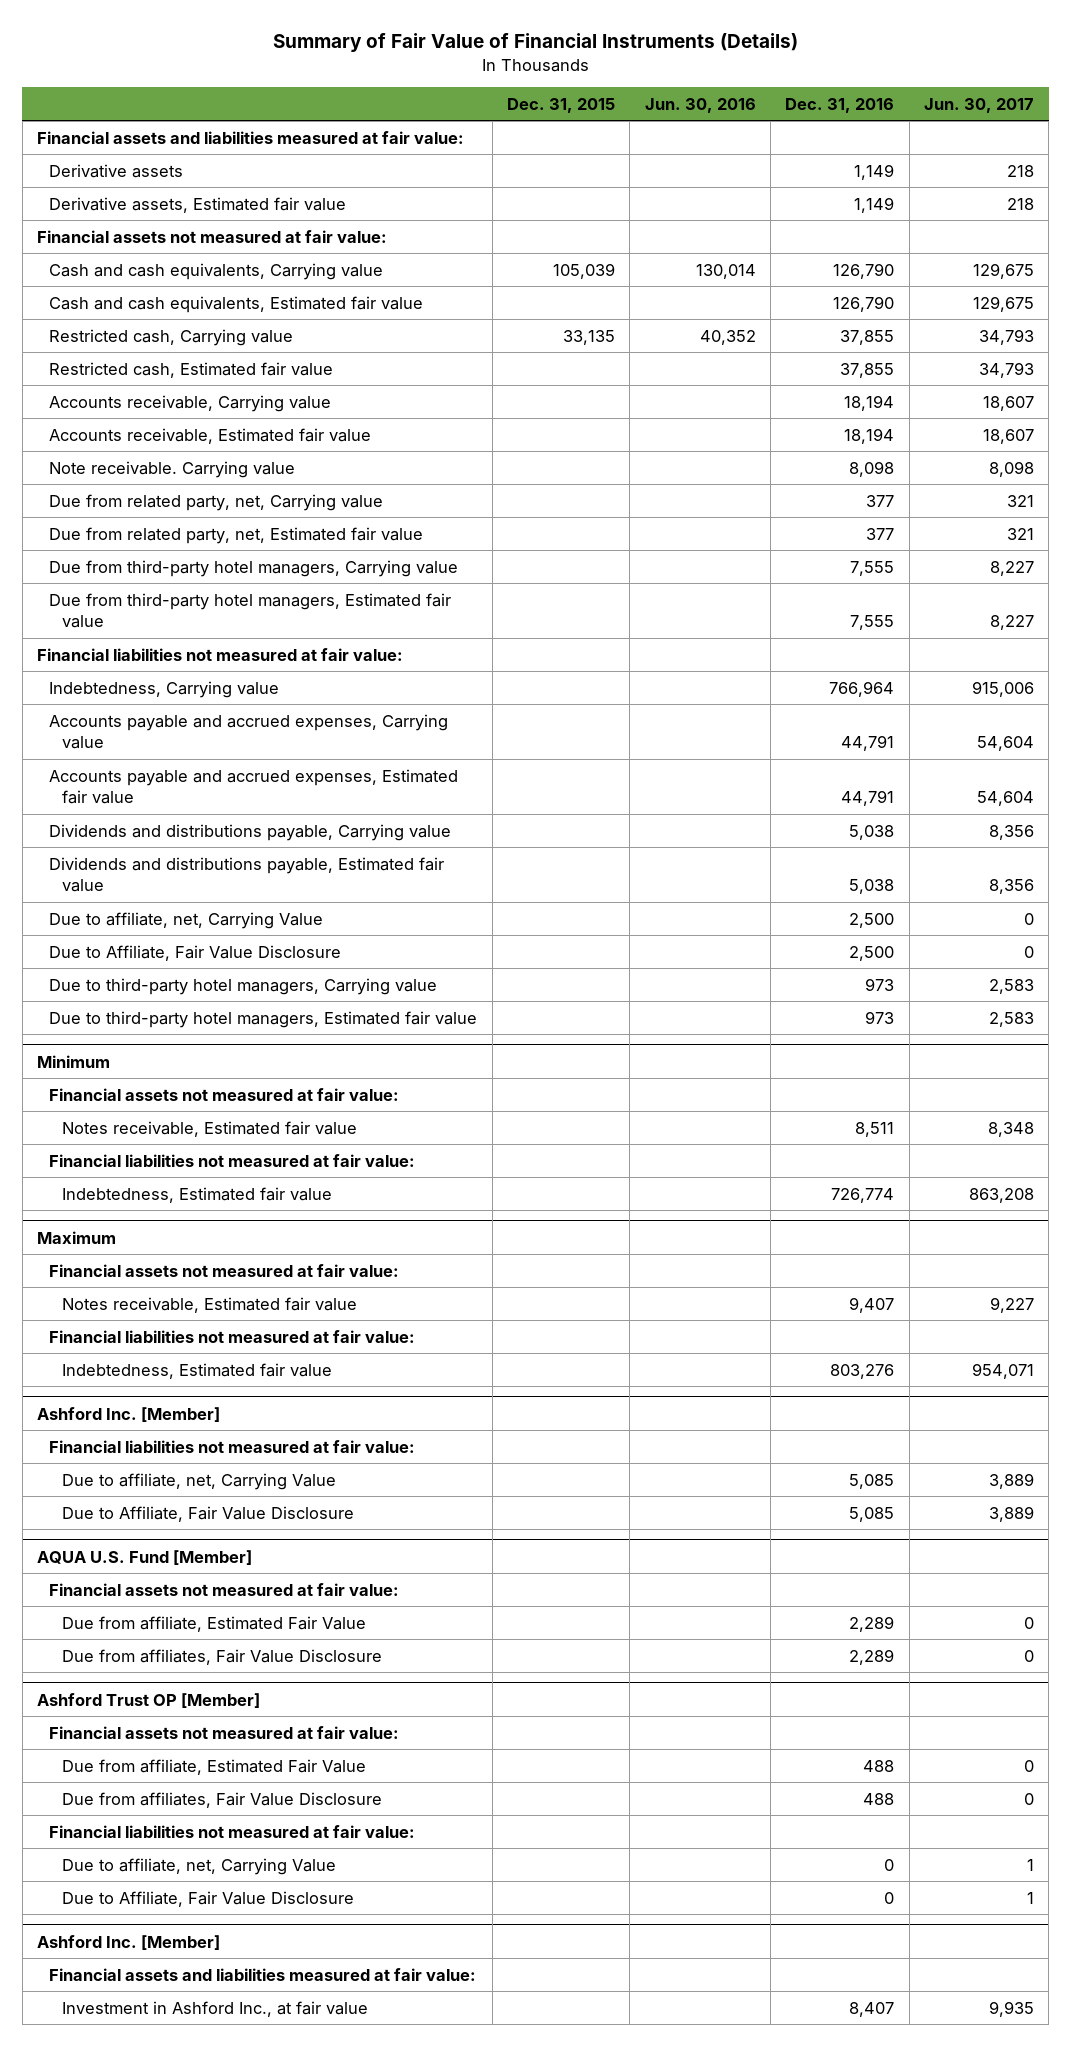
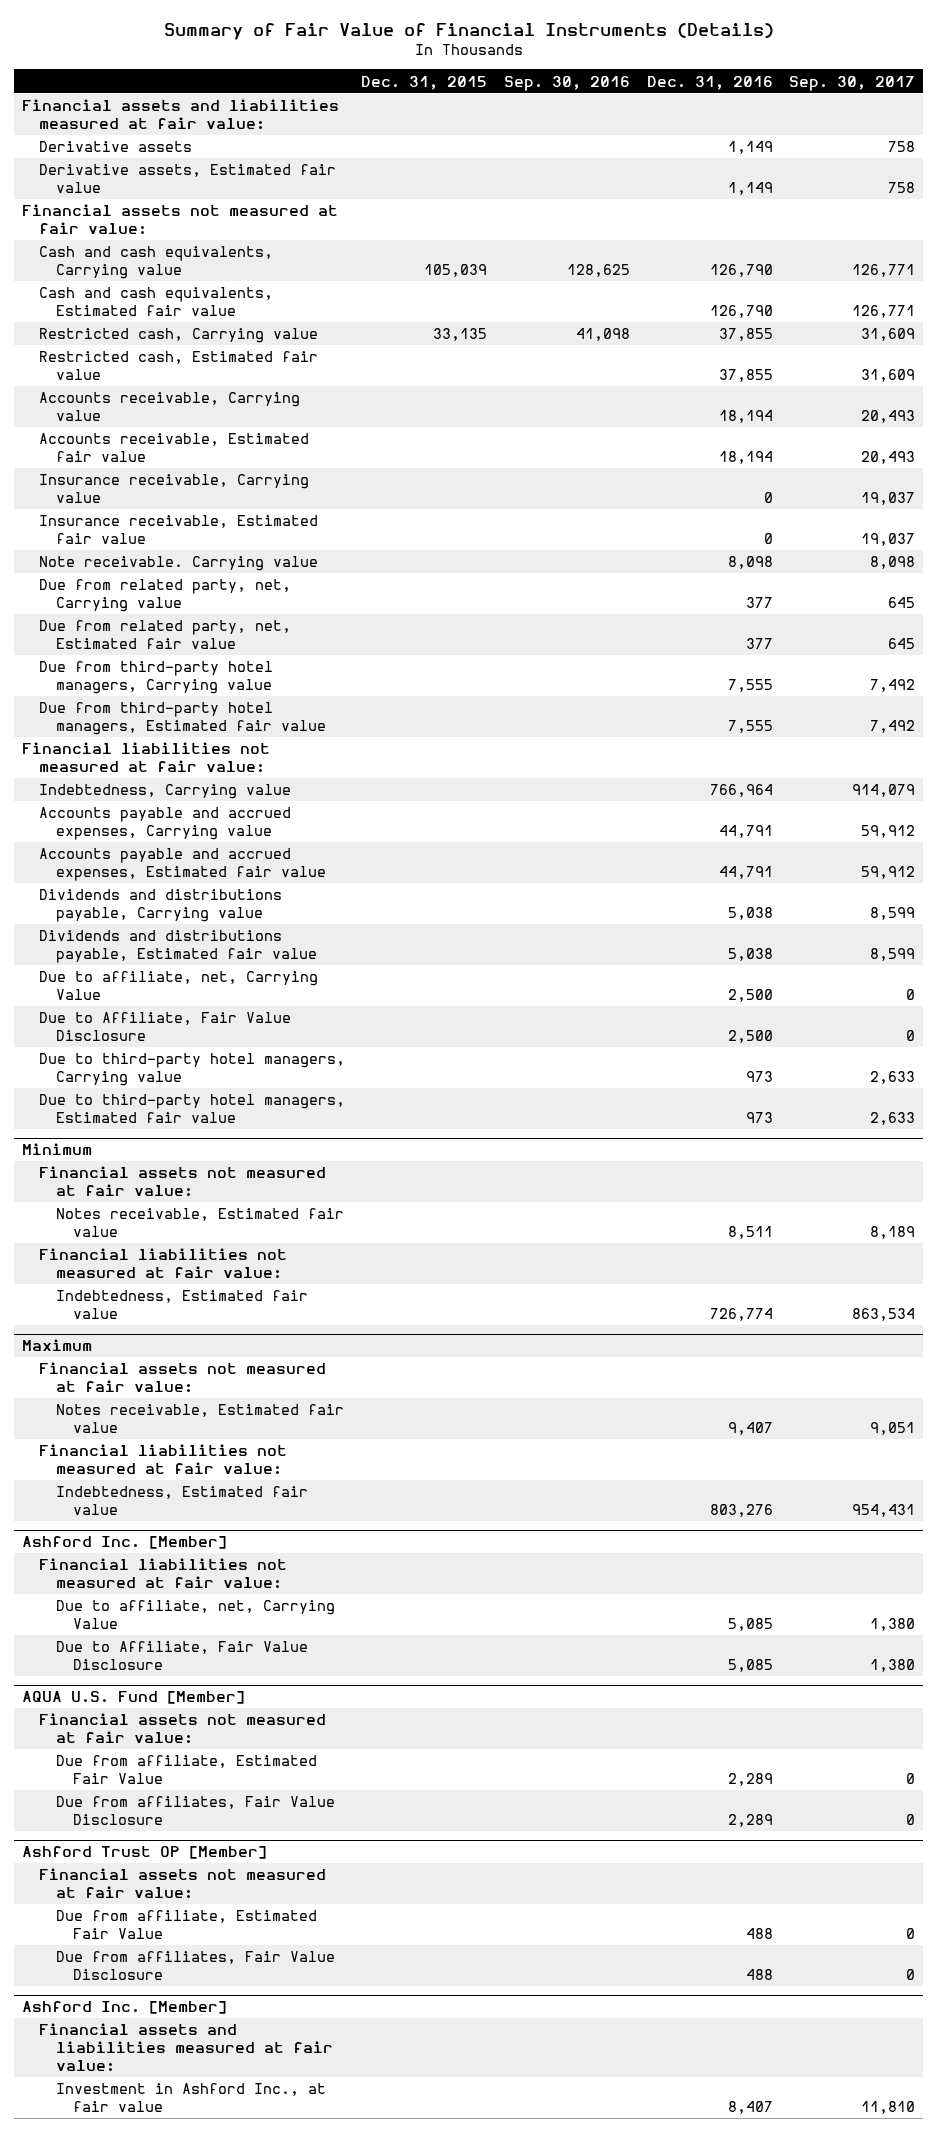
- | Dec. 31, 2015 | Jun. 30, 2016 | Dec. 31, 2016 | Jun. 30, 2017
+ | Dec. 31, 2015 | Sep. 30, 2016 | Dec. 31, 2016 | Sep. 30, 2017
+ Insurance receivable, Carrying value | | | 0 | 19,037
+ Insurance receivable, Estimated fair value | | | 0 | 19,037
@ Ashford Trust OP [Member]
- Financial liabilities not measured at fair value:
- Due to affiliate, net, Carrying Value | | | 0 | 1
- Due to Affiliate, Fair Value Disclosure | | | 0 | 1

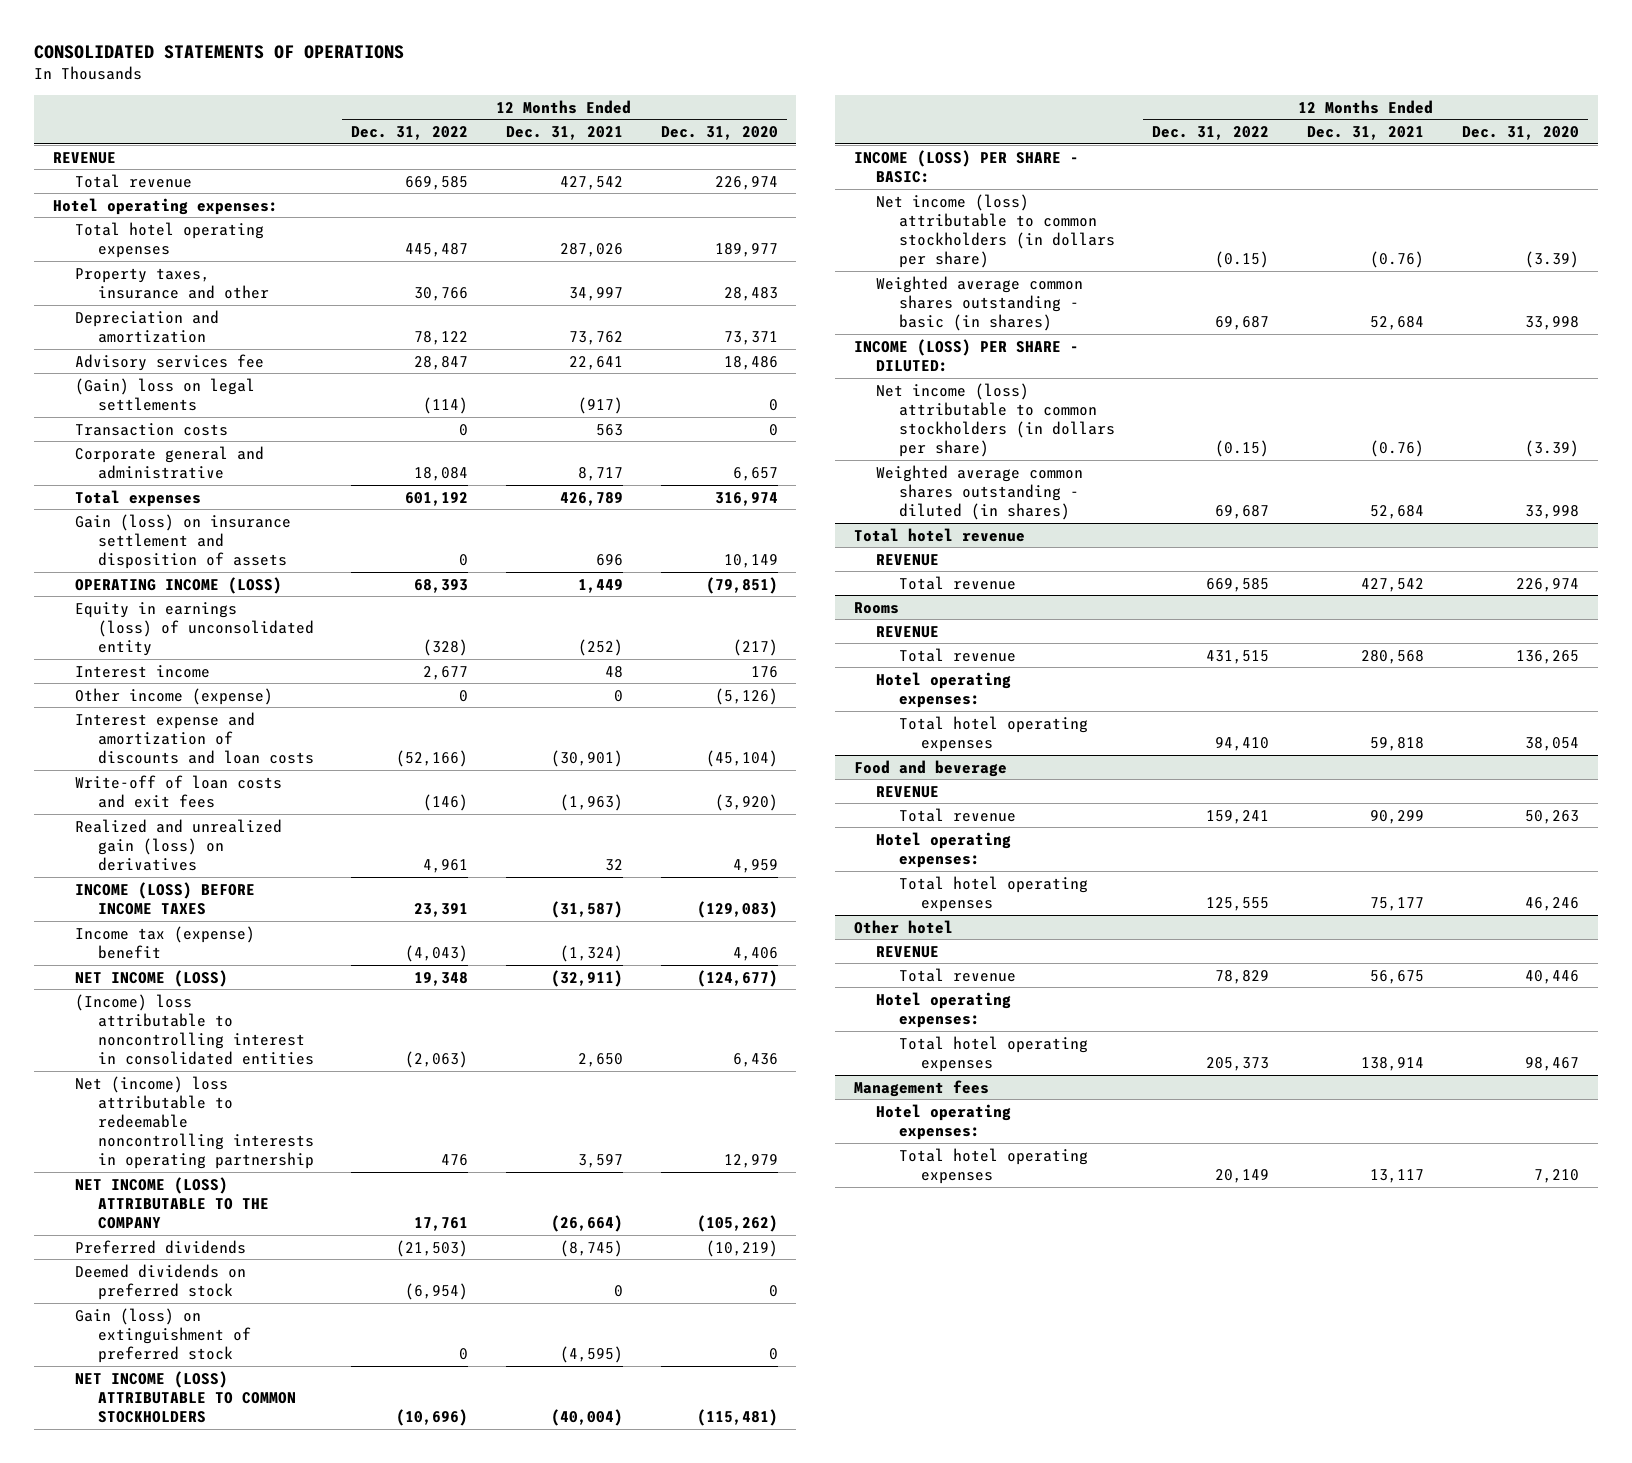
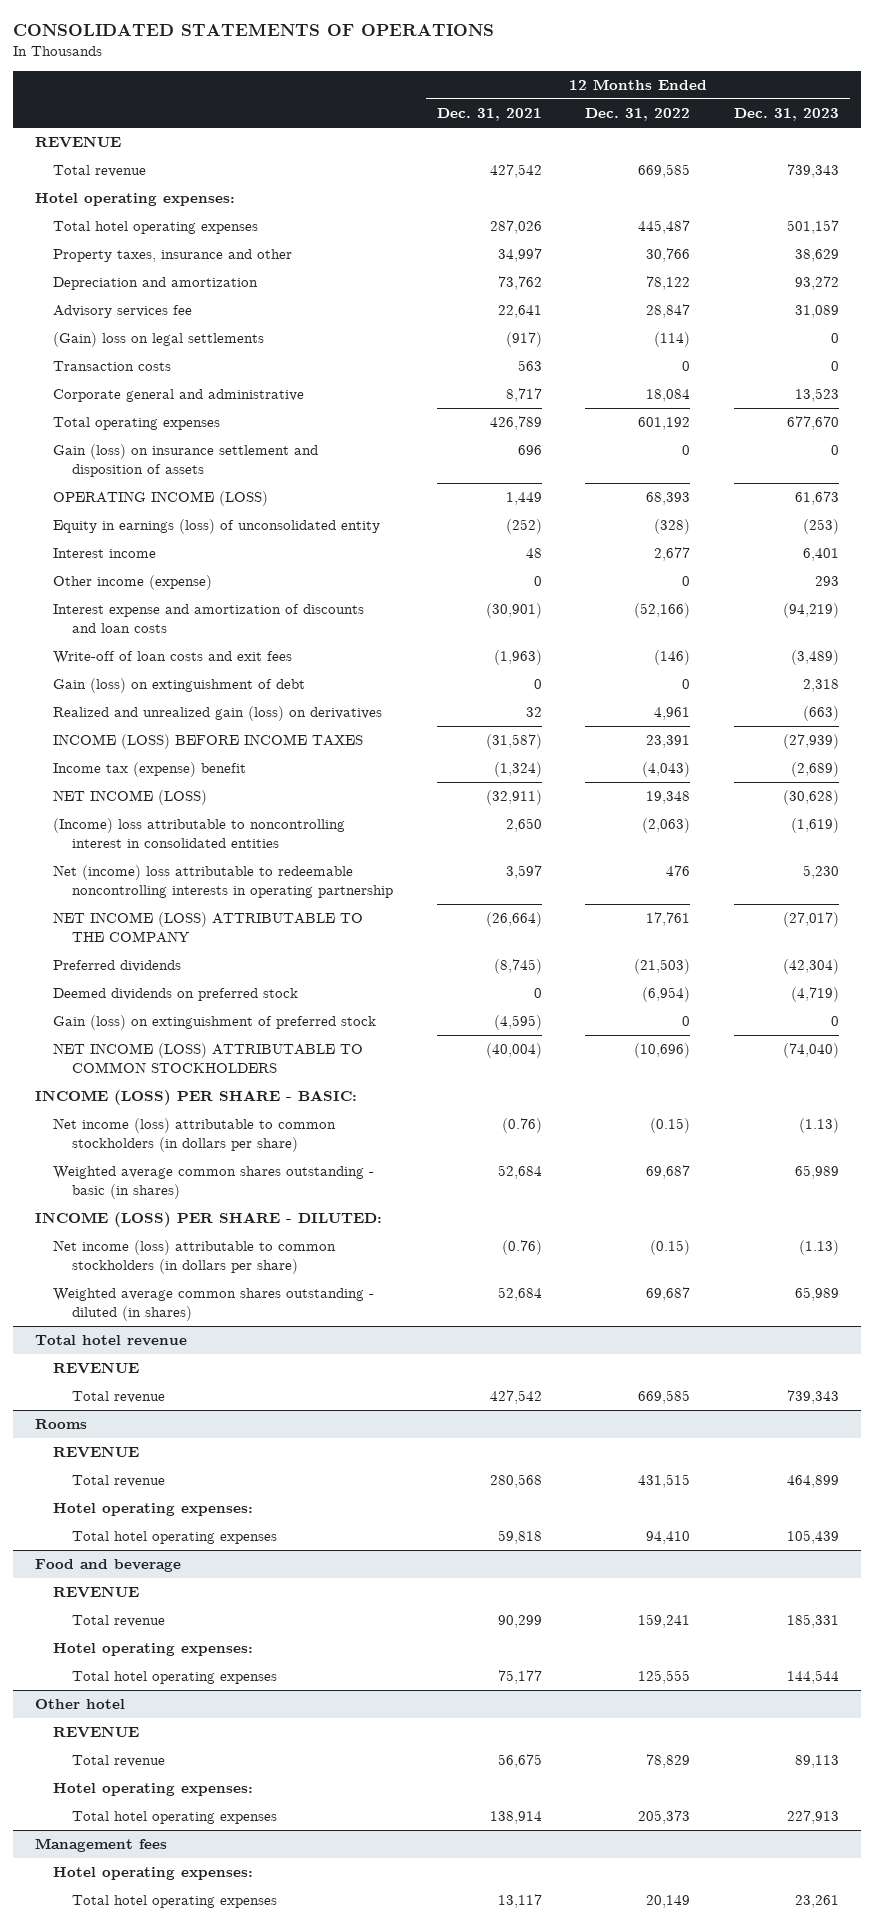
- | 12 Months Ended Dec. 31, 2022 | 12 Months Ended Dec. 31, 2021 | 12 Months Ended Dec. 31, 2020
+ | 12 Months Ended Dec. 31, 2021 | 12 Months Ended Dec. 31, 2022 | 12 Months Ended Dec. 31, 2023
- Total expenses | 601,192 | 426,789 | 316,974
+ Total operating expenses | 426,789 | 601,192 | 677,670
+ Gain (loss) on extinguishment of debt | 0 | 0 | 2,318

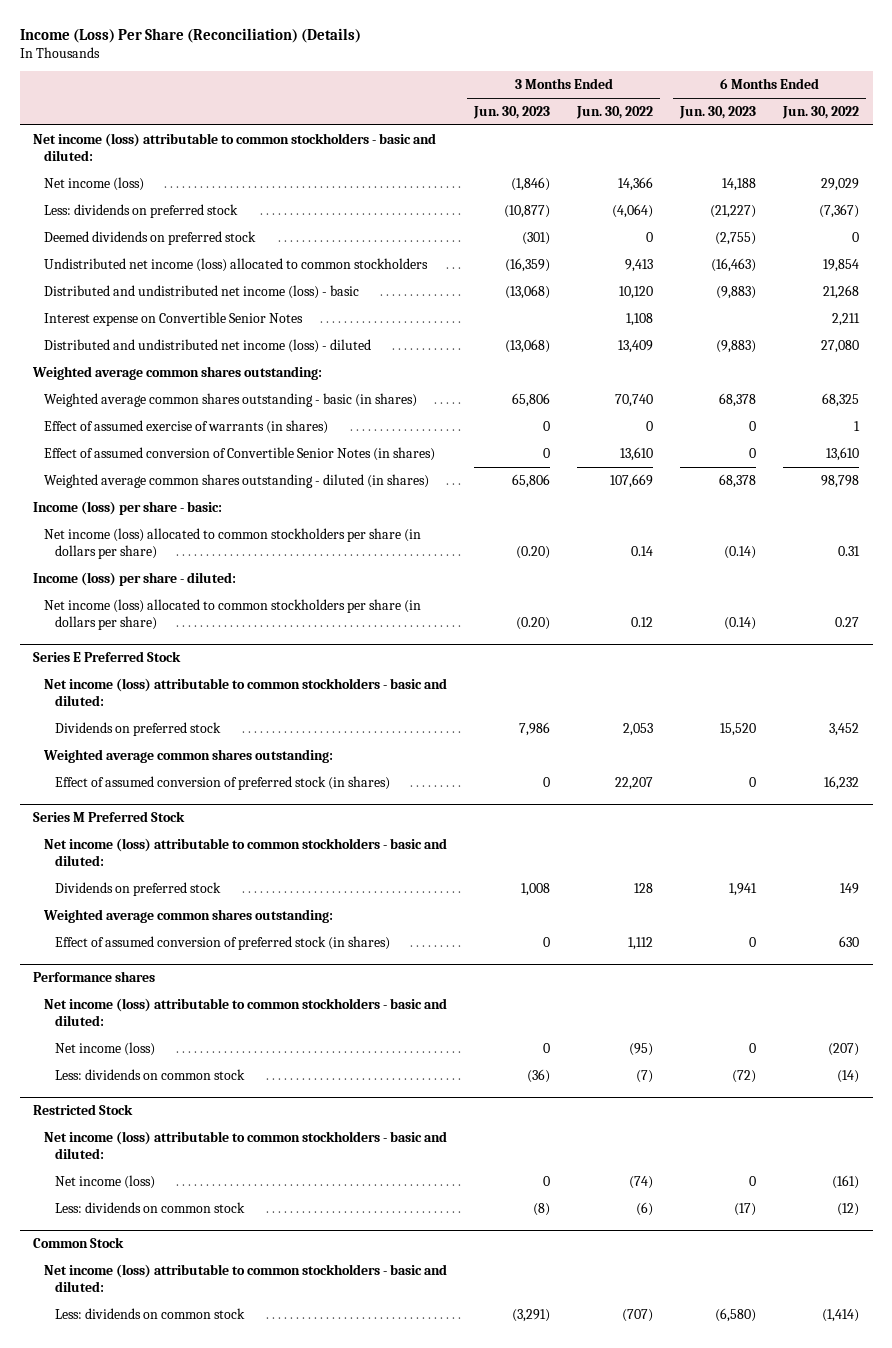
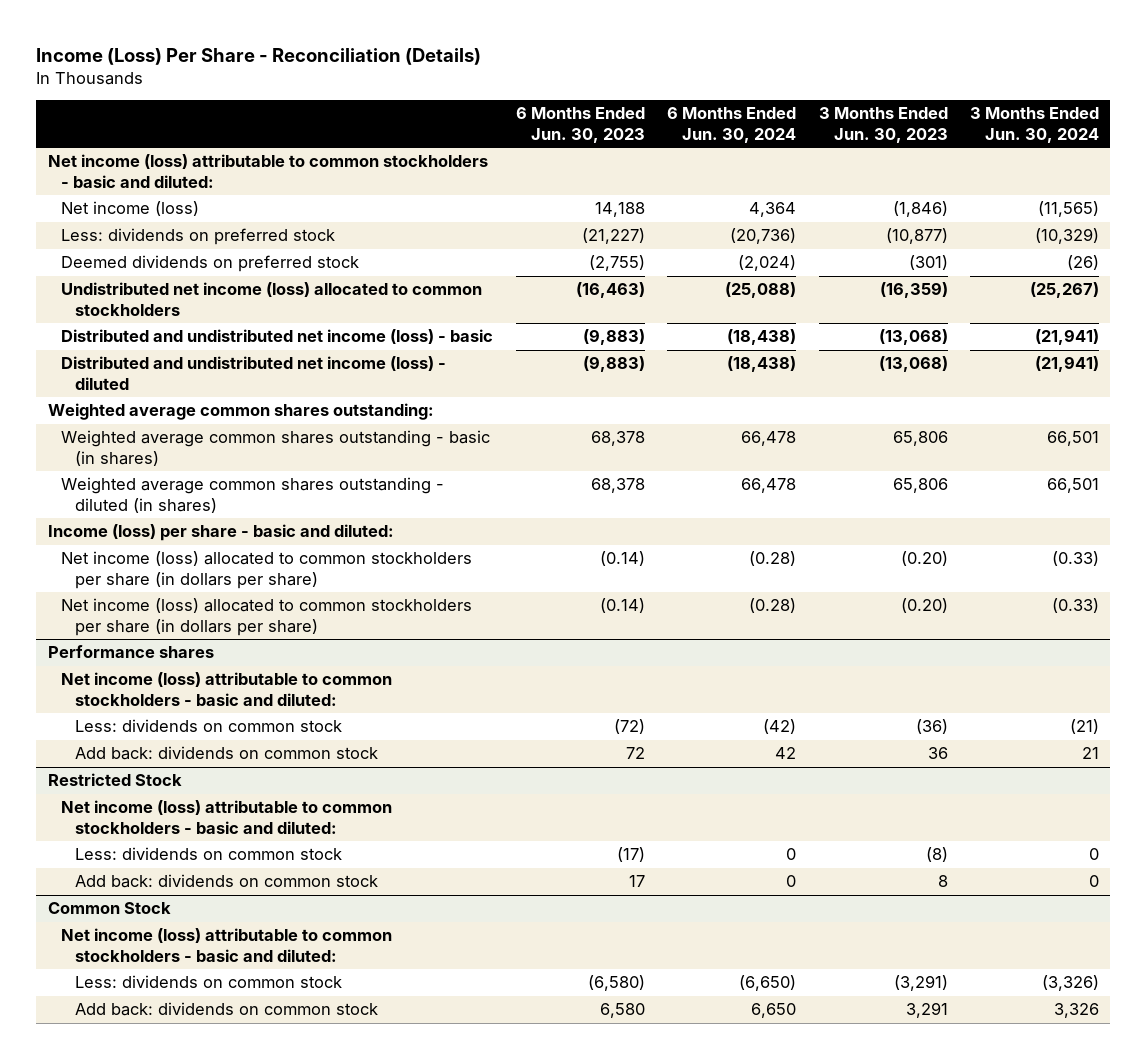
- Income (Loss) Per Share (Reconciliation) (Details)
+ Income (Loss) Per Share - Reconciliation (Details)
- | 3 Months Ended Jun. 30, 2023 | 3 Months Ended Jun. 30, 2022 | 6 Months Ended Jun. 30, 2023 | 6 Months Ended Jun. 30, 2022
+ | 6 Months Ended Jun. 30, 2023 | 6 Months Ended Jun. 30, 2024 | 3 Months Ended Jun. 30, 2023 | 3 Months Ended Jun. 30, 2024
- Interest expense on Convertible Senior Notes | | 1,108 | | 2,211
- Effect of assumed exercise of warrants (in shares) | 0 | 0 | 0 | 1
- Effect of assumed conversion of Convertible Senior Notes (in shares) | 0 | 13,610 | 0 | 13,610
- Income (loss) per share - basic:
+ Income (loss) per share - basic and diluted:
- Income (loss) per share - diluted:
- Series E Preferred Stock
- Net income (loss) attributable to common stockholders - basic and diluted:
- Dividends on preferred stock | 7,986 | 2,053 | 15,520 | 3,452
- Weighted average common shares outstanding:
- Effect of assumed conversion of preferred stock (in shares) | 0 | 22,207 | 0 | 16,232
- Series M Preferred Stock
- Net income (loss) attributable to common stockholders - basic and diluted:
- Dividends on preferred stock | 1,008 | 128 | 1,941 | 149
- Weighted average common shares outstanding:
- Effect of assumed conversion of preferred stock (in shares) | 0 | 1,112 | 0 | 630
@ Performance shares
- Net income (loss) | 0 | (95) | 0 | (207)
+ Add back: dividends on common stock | 72 | 42 | 36 | 21
@ Restricted Stock
- Net income (loss) | 0 | (74) | 0 | (161)
+ Add back: dividends on common stock | 17 | 0 | 8 | 0
@ Common Stock
+ Add back: dividends on common stock | 6,580 | 6,650 | 3,291 | 3,326

